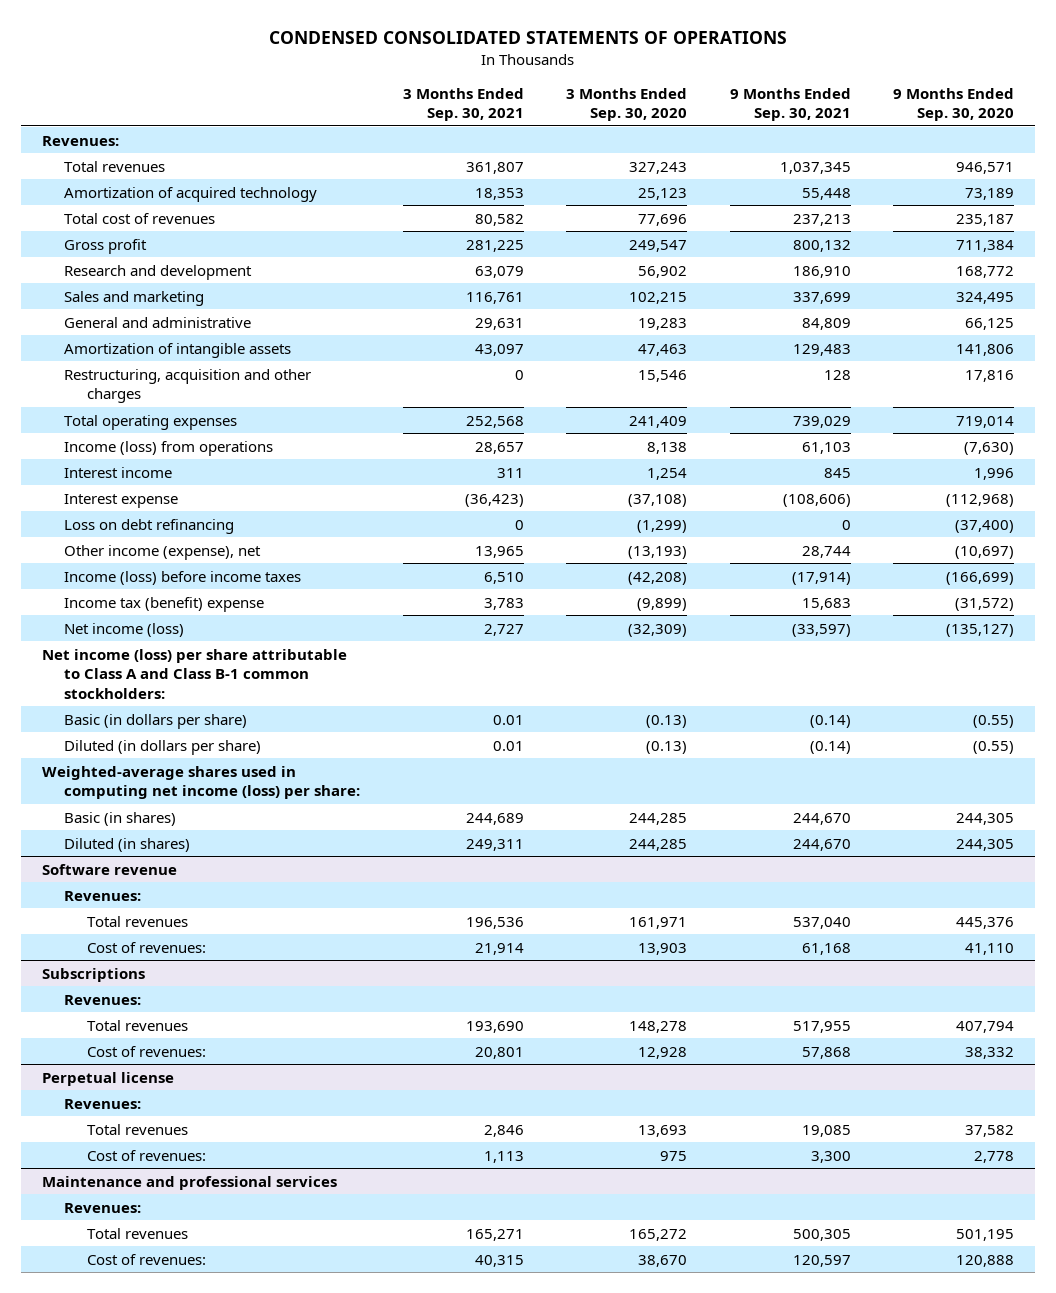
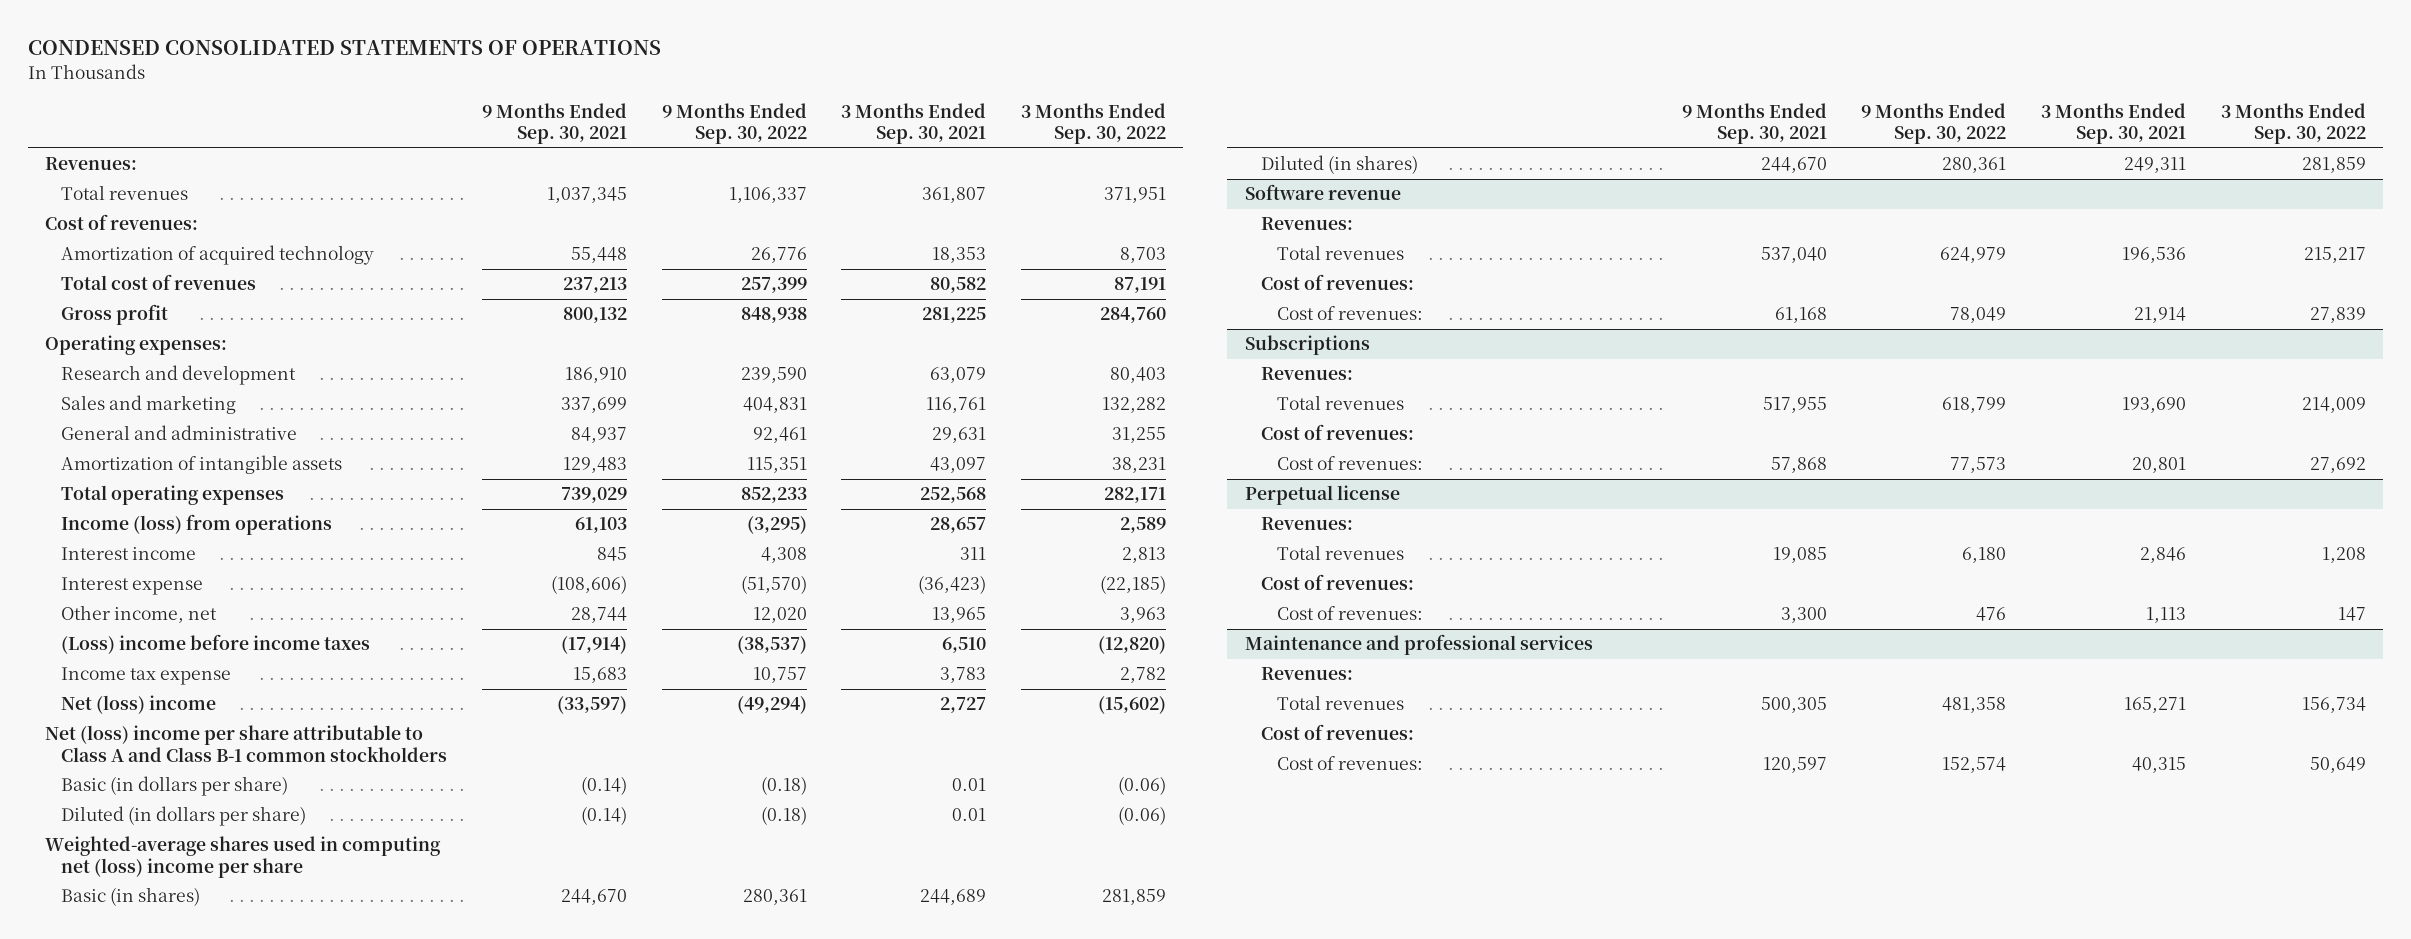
- | 3 Months Ended Sep. 30, 2021 | 3 Months Ended Sep. 30, 2020 | 9 Months Ended Sep. 30, 2021 | 9 Months Ended Sep. 30, 2020
+ | 9 Months Ended Sep. 30, 2021 | 9 Months Ended Sep. 30, 2022 | 3 Months Ended Sep. 30, 2021 | 3 Months Ended Sep. 30, 2022
+ Cost of revenues:
+ Operating expenses:
- General and administrative | 29,631 | 19,283 | 84,809 | 66,125
+ General and administrative | 84,937 | 92,461 | 29,631 | 31,255
- Restructuring, acquisition and other charges | 0 | 15,546 | 128 | 17,816
- Loss on debt refinancing | 0 | (1,299) | 0 | (37,400)
- Other income (expense), net | 13,965 | (13,193) | 28,744 | (10,697)
- Income (loss) before income taxes | 6,510 | (42,208) | (17,914) | (166,699)
- Income tax (benefit) expense | 3,783 | (9,899) | 15,683 | (31,572)
- Net income (loss) | 2,727 | (32,309) | (33,597) | (135,127)
- Net income (loss) per share attributable to Class A and Class B-1 common stockholders:
+ Other income, net | 28,744 | 12,020 | 13,965 | 3,963
+ (Loss) income before income taxes | (17,914) | (38,537) | 6,510 | (12,820)
+ Income tax expense | 15,683 | 10,757 | 3,783 | 2,782
+ Net (loss) income | (33,597) | (49,294) | 2,727 | (15,602)
+ Net (loss) income per share attributable to Class A and Class B-1 common stockholders
- Weighted-average shares used in computing net income (loss) per share:
+ Weighted-average shares used in computing net (loss) income per share
@ Software revenue
+ Cost of revenues:
@ Subscriptions
+ Cost of revenues:
@ Perpetual license
+ Cost of revenues:
@ Maintenance and professional services
+ Cost of revenues:

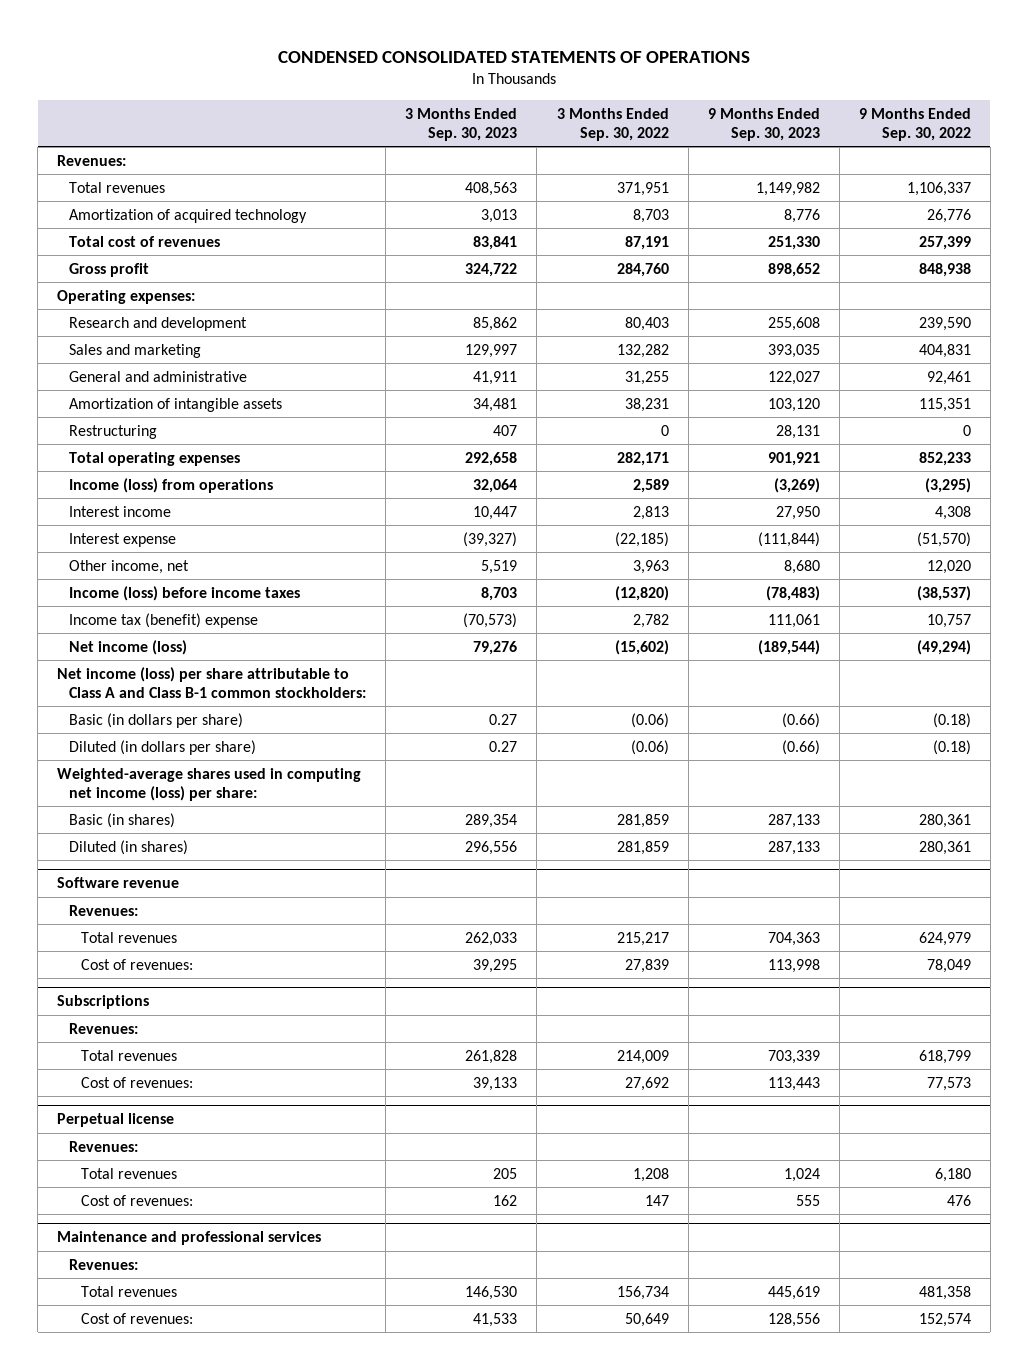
- | 9 Months Ended Sep. 30, 2021 | 9 Months Ended Sep. 30, 2022 | 3 Months Ended Sep. 30, 2021 | 3 Months Ended Sep. 30, 2022
+ | 3 Months Ended Sep. 30, 2023 | 3 Months Ended Sep. 30, 2022 | 9 Months Ended Sep. 30, 2023 | 9 Months Ended Sep. 30, 2022
- Cost of revenues:
+ Restructuring | 407 | 0 | 28,131 | 0
- (Loss) income before income taxes | (17,914) | (38,537) | 6,510 | (12,820)
- Income tax expense | 15,683 | 10,757 | 3,783 | 2,782
- Net (loss) income | (33,597) | (49,294) | 2,727 | (15,602)
- Net (loss) income per share attributable to Class A and Class B-1 common stockholders
+ Income (loss) before income taxes | 8,703 | (12,820) | (78,483) | (38,537)
+ Income tax (benefit) expense | (70,573) | 2,782 | 111,061 | 10,757
+ Net income (loss) | 79,276 | (15,602) | (189,544) | (49,294)
+ Net income (loss) per share attributable to Class A and Class B-1 common stockholders:
- Weighted-average shares used in computing net (loss) income per share
+ Weighted-average shares used in computing net income (loss) per share:
@ Software revenue
- Cost of revenues:
@ Subscriptions
- Cost of revenues:
@ Perpetual license
- Cost of revenues:
@ Maintenance and professional services
- Cost of revenues:

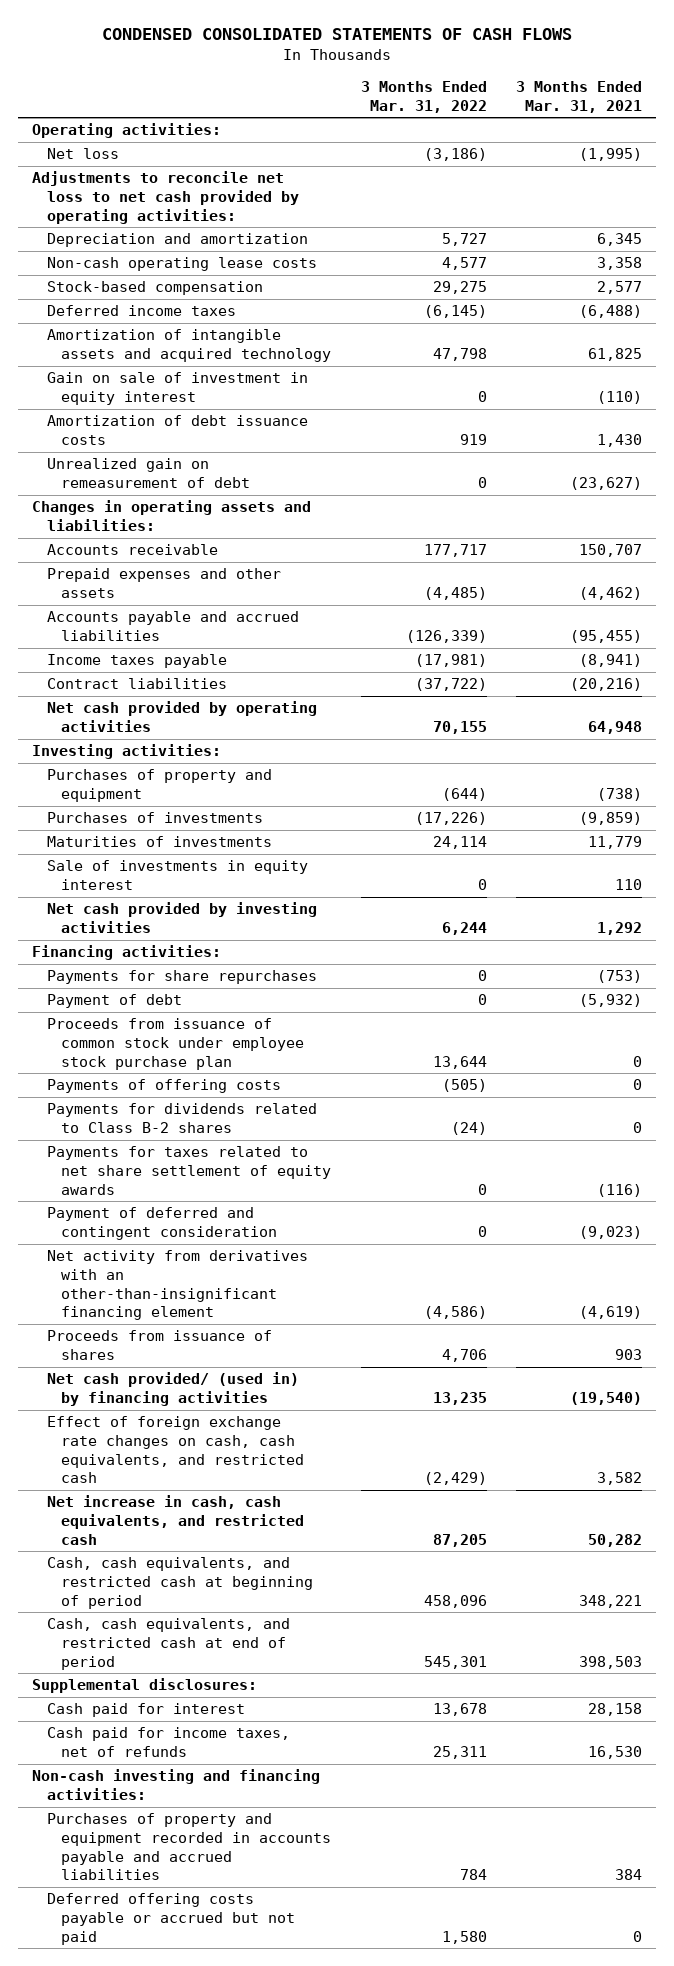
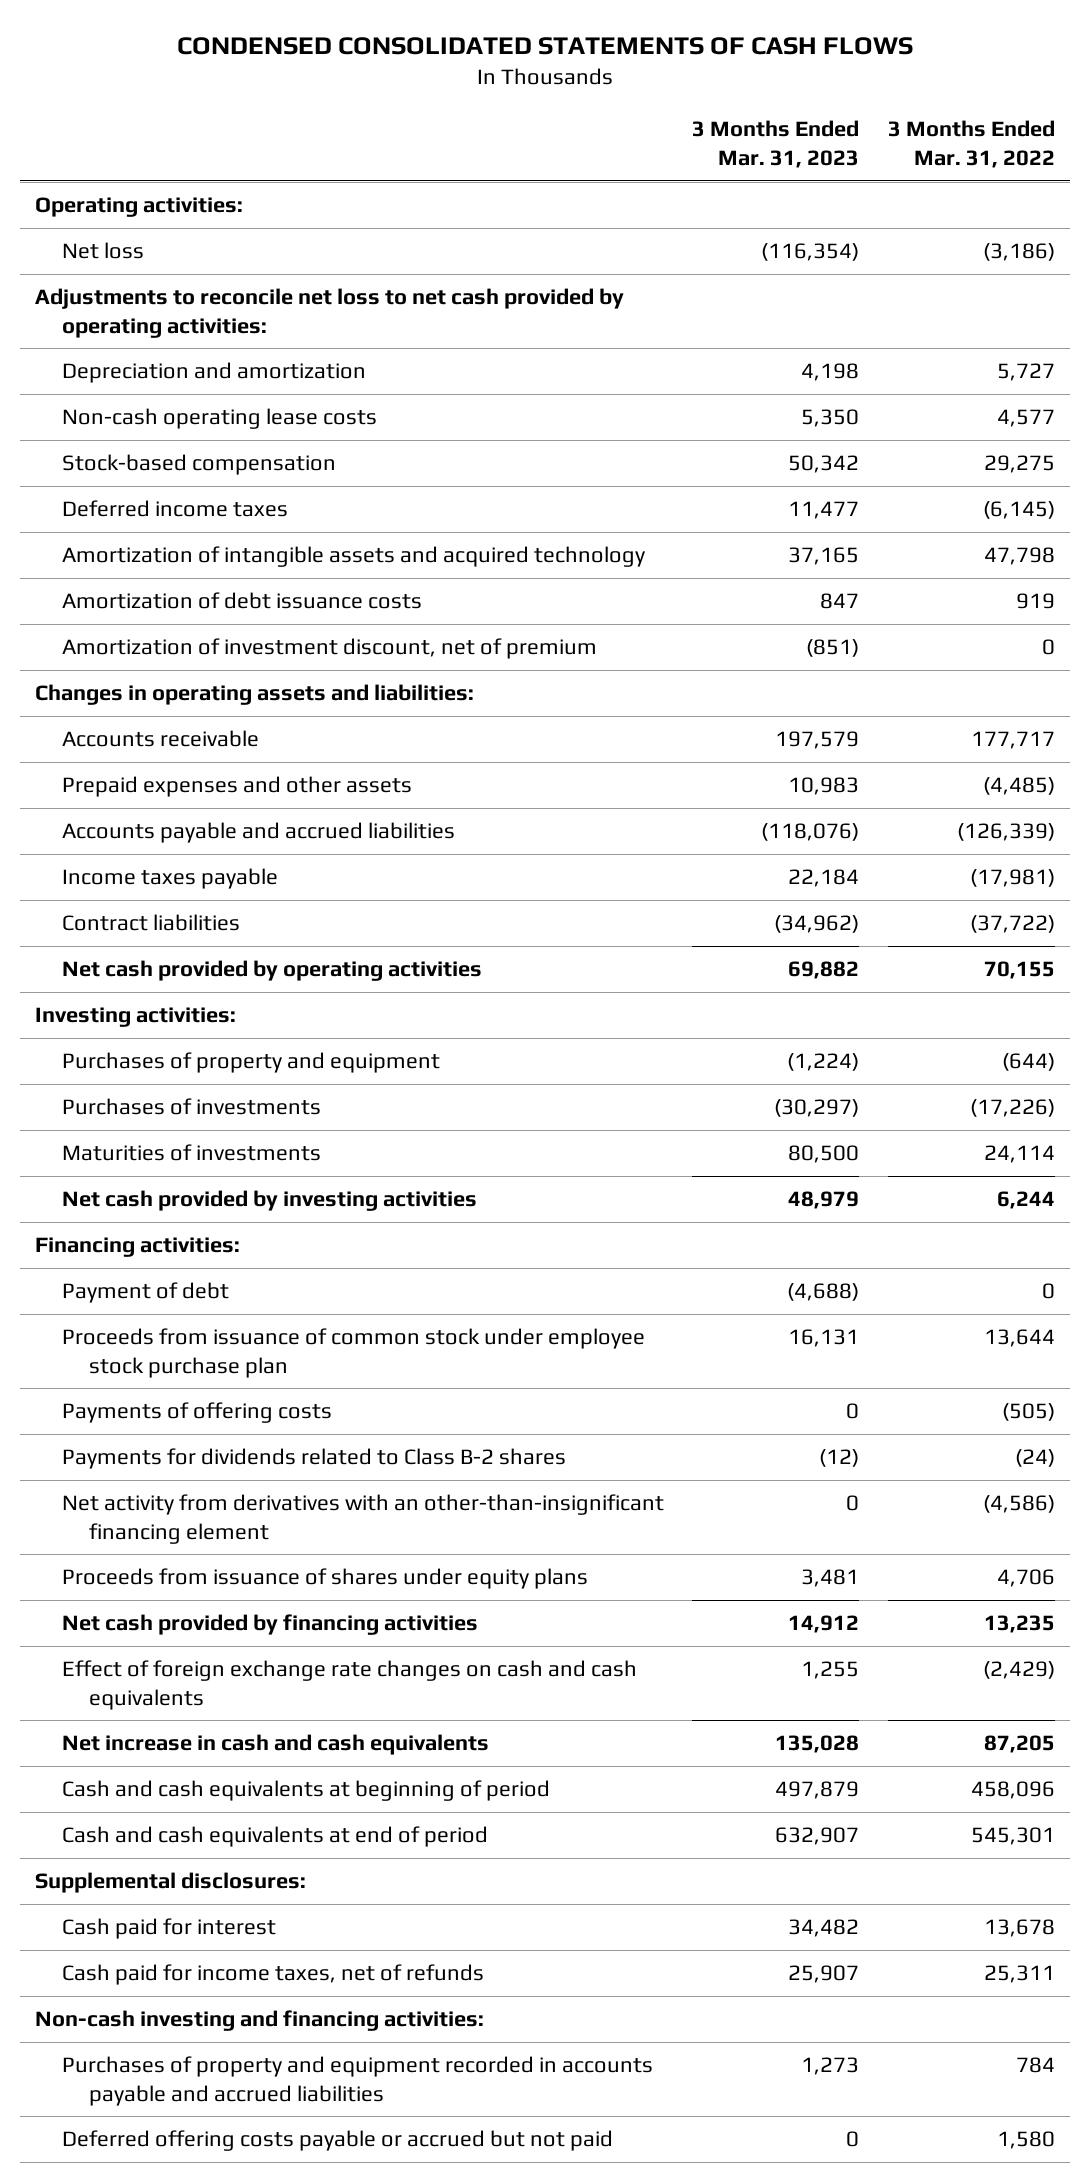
- | 3 Months Ended Mar. 31, 2022 | 3 Months Ended Mar. 31, 2021
+ | 3 Months Ended Mar. 31, 2023 | 3 Months Ended Mar. 31, 2022
- Gain on sale of investment in equity interest | 0 | (110)
- Unrealized gain on remeasurement of debt | 0 | (23,627)
+ Amortization of investment discount, net of premium | (851) | 0
- Sale of investments in equity interest | 0 | 110
- Payments for share repurchases | 0 | (753)
- Payments for taxes related to net share settlement of equity awards | 0 | (116)
- Payment of deferred and contingent consideration | 0 | (9,023)
- Proceeds from issuance of shares | 4,706 | 903
- Net cash provided/ (used in) by financing activities | 13,235 | (19,540)
- Effect of foreign exchange rate changes on cash, cash equivalents, and restricted cash | (2,429) | 3,582
- Net increase in cash, cash equivalents, and restricted cash | 87,205 | 50,282
- Cash, cash equivalents, and restricted cash at beginning of period | 458,096 | 348,221
- Cash, cash equivalents, and restricted cash at end of period | 545,301 | 398,503
+ Proceeds from issuance of shares under equity plans | 3,481 | 4,706
+ Net cash provided by financing activities | 14,912 | 13,235
+ Effect of foreign exchange rate changes on cash and cash equivalents | 1,255 | (2,429)
+ Net increase in cash and cash equivalents | 135,028 | 87,205
+ Cash and cash equivalents at beginning of period | 497,879 | 458,096
+ Cash and cash equivalents at end of period | 632,907 | 545,301

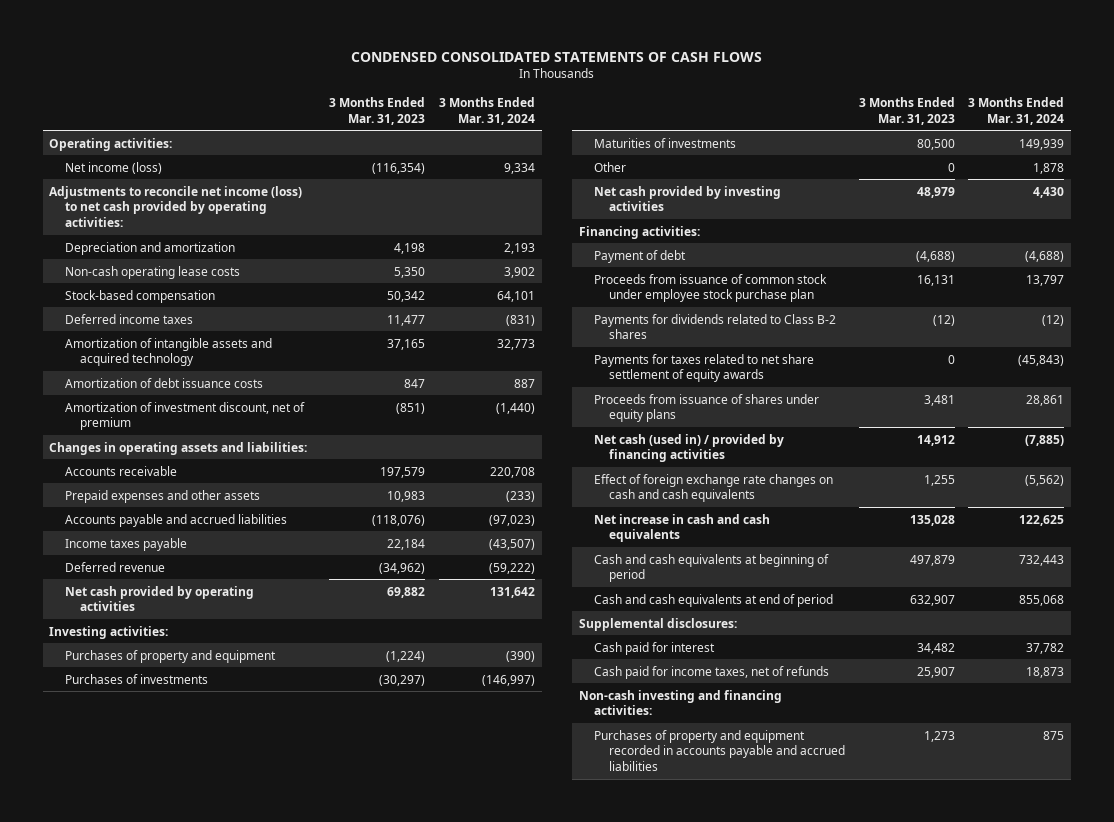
- | 3 Months Ended Mar. 31, 2023 | 3 Months Ended Mar. 31, 2022
+ | 3 Months Ended Mar. 31, 2023 | 3 Months Ended Mar. 31, 2024
- Net loss | (116,354) | (3,186)
- Adjustments to reconcile net loss to net cash provided by operating activities:
+ Net income (loss) | (116,354) | 9,334
+ Adjustments to reconcile net income (loss) to net cash provided by operating activities:
- Contract liabilities | (34,962) | (37,722)
+ Deferred revenue | (34,962) | (59,222)
+ Other | 0 | 1,878
- Payments of offering costs | 0 | (505)
- Net activity from derivatives with an other-than-insignificant financing element | 0 | (4,586)
+ Payments for taxes related to net share settlement of equity awards | 0 | (45,843)
- Net cash provided by financing activities | 14,912 | 13,235
+ Net cash (used in) / provided by financing activities | 14,912 | (7,885)
- Deferred offering costs payable or accrued but not paid | 0 | 1,580

